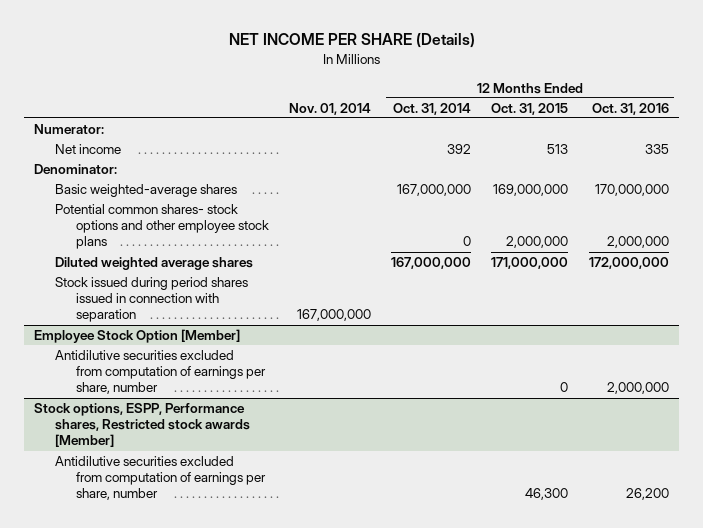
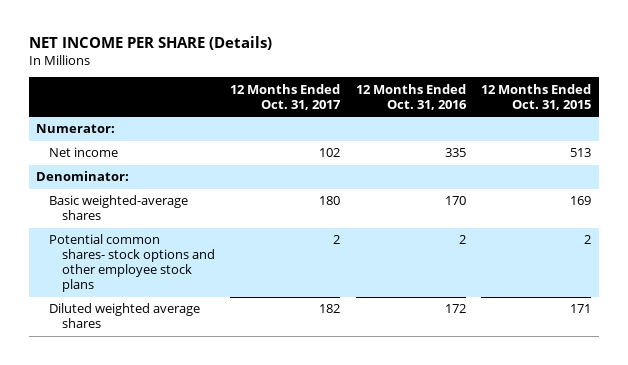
- | Nov. 01, 2014 | 12 Months Ended Oct. 31, 2014 | 12 Months Ended Oct. 31, 2015 | 12 Months Ended Oct. 31, 2016
+ | 12 Months Ended Oct. 31, 2017 | 12 Months Ended Oct. 31, 2016 | 12 Months Ended Oct. 31, 2015
- Basic weighted-average shares | | 167,000,000 | 169,000,000 | 170,000,000
- Potential common shares- stock options and other employee stock plans | | 0 | 2,000,000 | 2,000,000
- Diluted weighted average shares | | 167,000,000 | 171,000,000 | 172,000,000
- Stock issued during period shares issued in connection with separation | 167,000,000 | | |
- Employee Stock Option [Member]
- Antidilutive securities excluded from computation of earnings per share, number | | | 0 | 2,000,000
- Stock options, ESPP, Performance shares, Restricted stock awards [Member]
- Antidilutive securities excluded from computation of earnings per share, number | | | 46,300 | 26,200
+ Basic weighted-average shares | 180 | 170 | 169
+ Potential common shares- stock options and other employee stock plans | 2 | 2 | 2
+ Diluted weighted average shares | 182 | 172 | 171

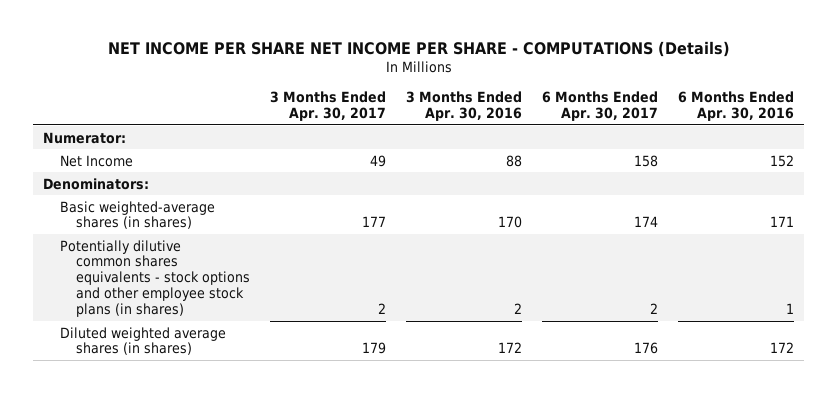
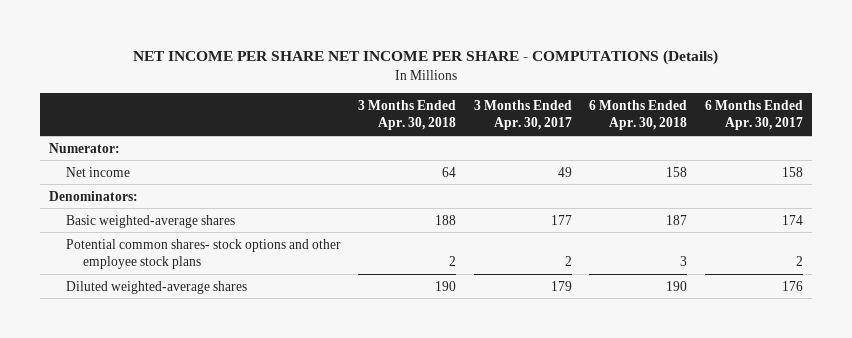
- | 3 Months Ended Apr. 30, 2017 | 3 Months Ended Apr. 30, 2016 | 6 Months Ended Apr. 30, 2017 | 6 Months Ended Apr. 30, 2016
+ | 3 Months Ended Apr. 30, 2018 | 3 Months Ended Apr. 30, 2017 | 6 Months Ended Apr. 30, 2018 | 6 Months Ended Apr. 30, 2017
- Net Income | 49 | 88 | 158 | 152
+ Net income | 64 | 49 | 158 | 158
- Basic weighted-average shares (in shares) | 177 | 170 | 174 | 171
- Potentially dilutive common shares equivalents - stock options and other employee stock plans (in shares) | 2 | 2 | 2 | 1
- Diluted weighted average shares (in shares) | 179 | 172 | 176 | 172
+ Basic weighted-average shares | 188 | 177 | 187 | 174
+ Potential common shares- stock options and other employee stock plans | 2 | 2 | 3 | 2
+ Diluted weighted-average shares | 190 | 179 | 190 | 176

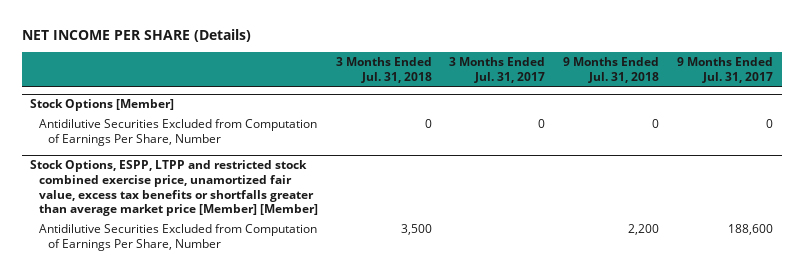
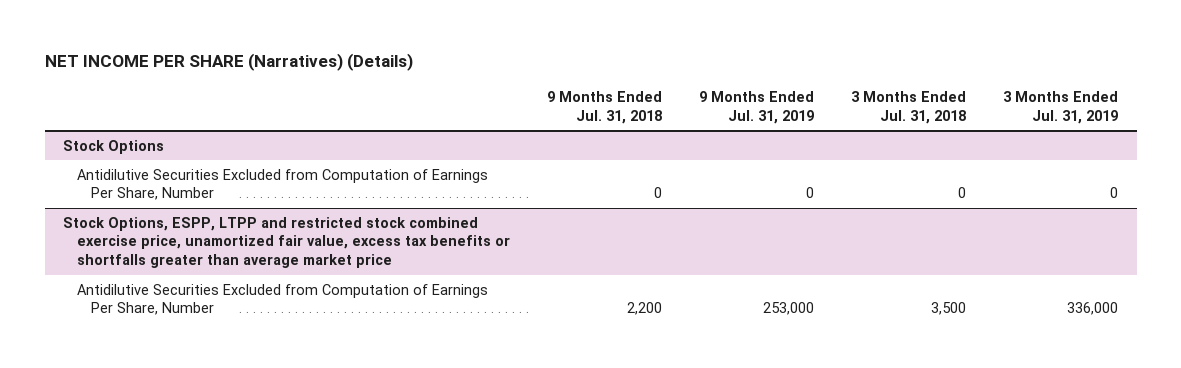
- NET INCOME PER SHARE (Details)
+ NET INCOME PER SHARE (Narratives) (Details)
- | 3 Months Ended Jul. 31, 2018 | 3 Months Ended Jul. 31, 2017 | 9 Months Ended Jul. 31, 2018 | 9 Months Ended Jul. 31, 2017
+ | 9 Months Ended Jul. 31, 2018 | 9 Months Ended Jul. 31, 2019 | 3 Months Ended Jul. 31, 2018 | 3 Months Ended Jul. 31, 2019
- Stock Options [Member]
+ Stock Options
- Stock Options, ESPP, LTPP and restricted stock combined exercise price, unamortized fair value, excess tax benefits or shortfalls greater than average market price [Member] [Member]
+ Stock Options, ESPP, LTPP and restricted stock combined exercise price, unamortized fair value, excess tax benefits or shortfalls greater than average market price

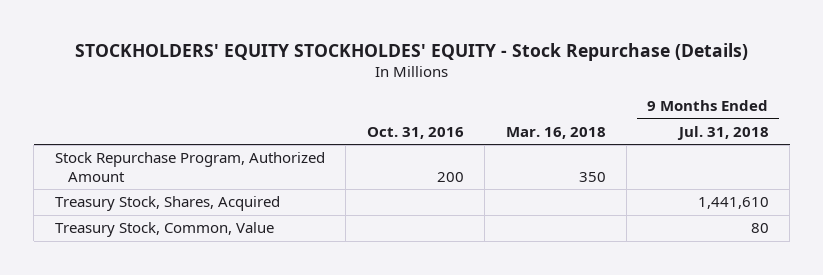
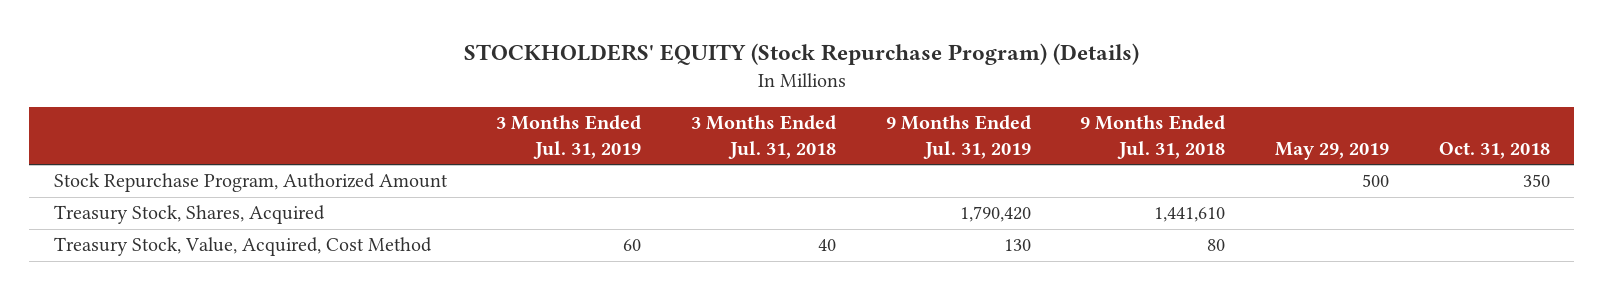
- STOCKHOLDERS' EQUITY STOCKHOLDES' EQUITY - Stock Repurchase (Details)
+ STOCKHOLDERS' EQUITY (Stock Repurchase Program) (Details)
- | Oct. 31, 2016 | Mar. 16, 2018 | 9 Months Ended Jul. 31, 2018
+ | 3 Months Ended Jul. 31, 2019 | 3 Months Ended Jul. 31, 2018 | 9 Months Ended Jul. 31, 2019 | 9 Months Ended Jul. 31, 2018 | May 29, 2019 | Oct. 31, 2018
- Treasury Stock, Common, Value | | | 80
+ Treasury Stock, Value, Acquired, Cost Method | 60 | 40 | 130 | 80 | |

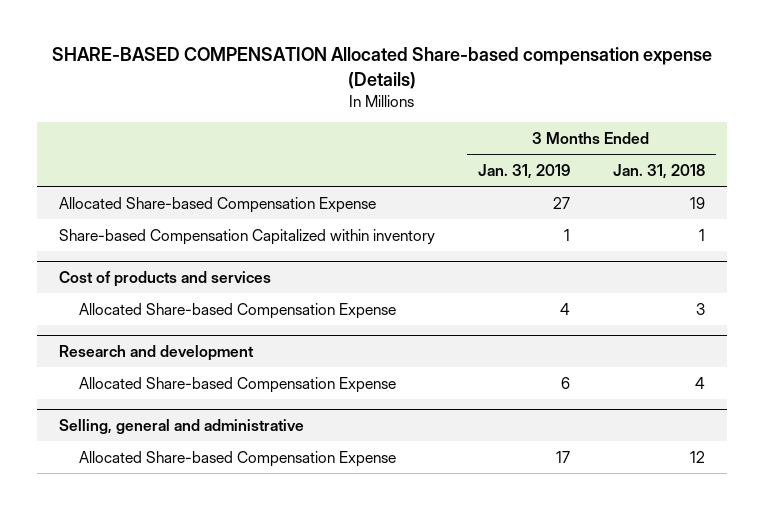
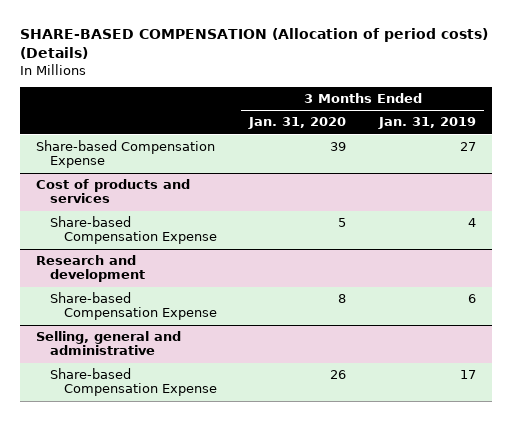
- SHARE-BASED COMPENSATION Allocated Share-based compensation expense (Details)
+ SHARE-BASED COMPENSATION (Allocation of period costs) (Details)
- | 3 Months Ended Jan. 31, 2019 | 3 Months Ended Jan. 31, 2018
+ | 3 Months Ended Jan. 31, 2020 | 3 Months Ended Jan. 31, 2019
- Allocated Share-based Compensation Expense | 27 | 19
- Share-based Compensation Capitalized within inventory | 1 | 1
+ Share-based Compensation Expense | 39 | 27
@ Cost of products and services
- Allocated Share-based Compensation Expense | 4 | 3
+ Share-based Compensation Expense | 5 | 4
@ Research and development
- Allocated Share-based Compensation Expense | 6 | 4
+ Share-based Compensation Expense | 8 | 6
@ Selling, general and administrative
- Allocated Share-based Compensation Expense | 17 | 12
+ Share-based Compensation Expense | 26 | 17

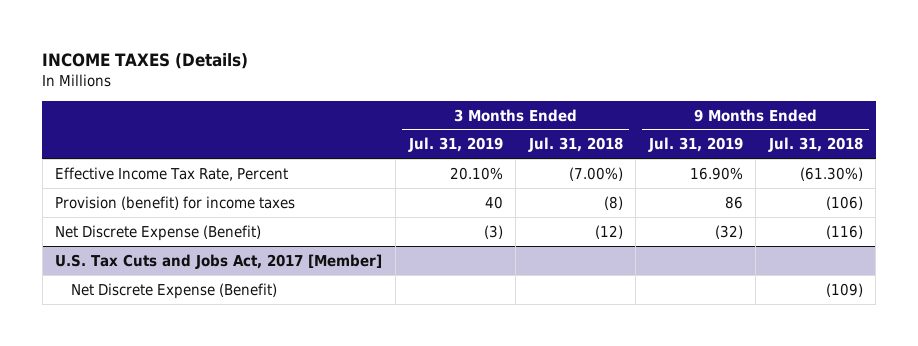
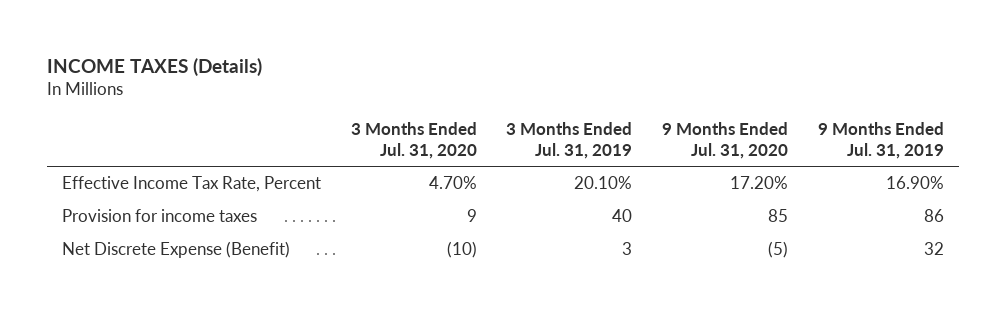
- | 3 Months Ended Jul. 31, 2019 | 3 Months Ended Jul. 31, 2018 | 9 Months Ended Jul. 31, 2019 | 9 Months Ended Jul. 31, 2018
+ | 3 Months Ended Jul. 31, 2020 | 3 Months Ended Jul. 31, 2019 | 9 Months Ended Jul. 31, 2020 | 9 Months Ended Jul. 31, 2019
- Provision (benefit) for income taxes | 40 | (8) | 86 | (106)
- Net Discrete Expense (Benefit) | (3) | (12) | (32) | (116)
- U.S. Tax Cuts and Jobs Act, 2017 [Member]
- Net Discrete Expense (Benefit) | | | | (109)
+ Provision for income taxes | 9 | 40 | 85 | 86
+ Net Discrete Expense (Benefit) | (10) | 3 | (5) | 32

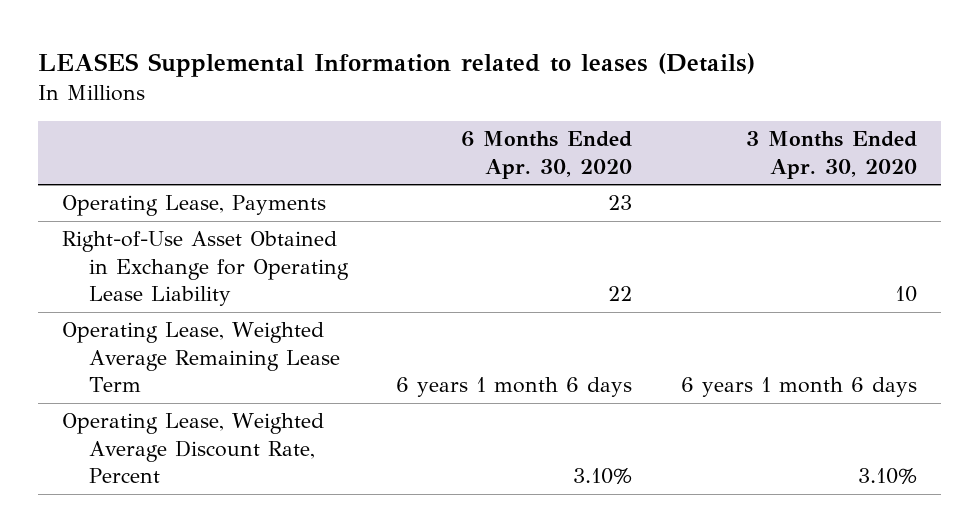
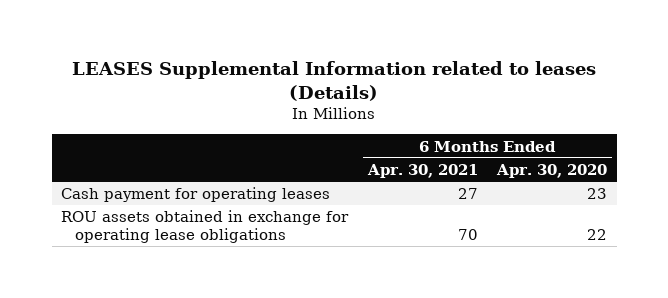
- | 6 Months Ended Apr. 30, 2020 | 3 Months Ended Apr. 30, 2020
+ | 6 Months Ended Apr. 30, 2021 | 6 Months Ended Apr. 30, 2020
- Operating Lease, Payments | 23 |
- Right-of-Use Asset Obtained in Exchange for Operating Lease Liability | 22 | 10
- Operating Lease, Weighted Average Remaining Lease Term | 6 years 1 month 6 days | 6 years 1 month 6 days
- Operating Lease, Weighted Average Discount Rate, Percent | 3.10% | 3.10%
+ Cash payment for operating leases | 27 | 23
+ ROU assets obtained in exchange for operating lease obligations | 70 | 22

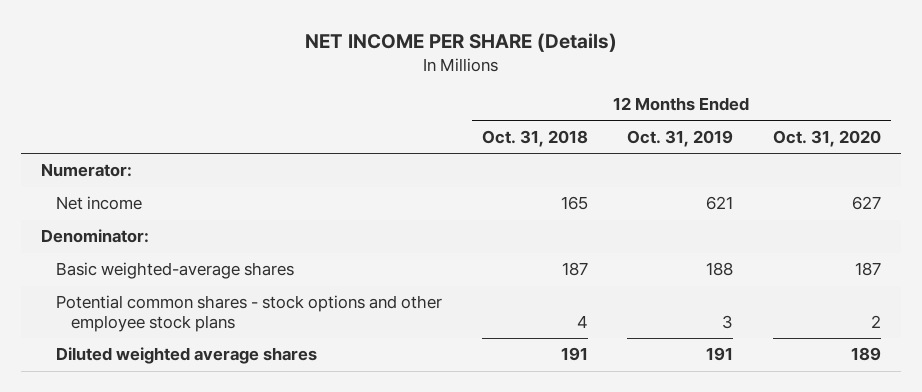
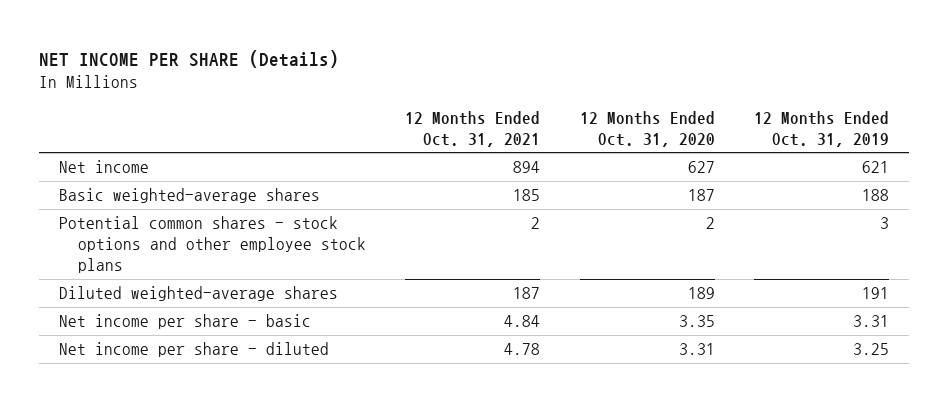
- | 12 Months Ended Oct. 31, 2018 | 12 Months Ended Oct. 31, 2019 | 12 Months Ended Oct. 31, 2020
+ | 12 Months Ended Oct. 31, 2021 | 12 Months Ended Oct. 31, 2020 | 12 Months Ended Oct. 31, 2019
- Numerator:
- Denominator:
- Diluted weighted average shares | 191 | 191 | 189
+ Diluted weighted-average shares | 187 | 189 | 191
+ Net income per share - basic | 4.84 | 3.35 | 3.31
+ Net income per share - diluted | 4.78 | 3.31 | 3.25

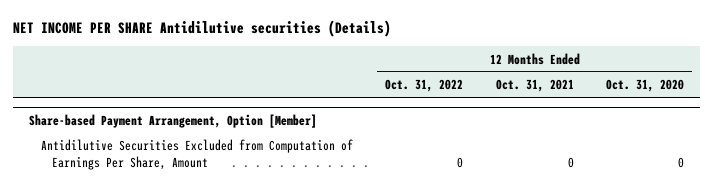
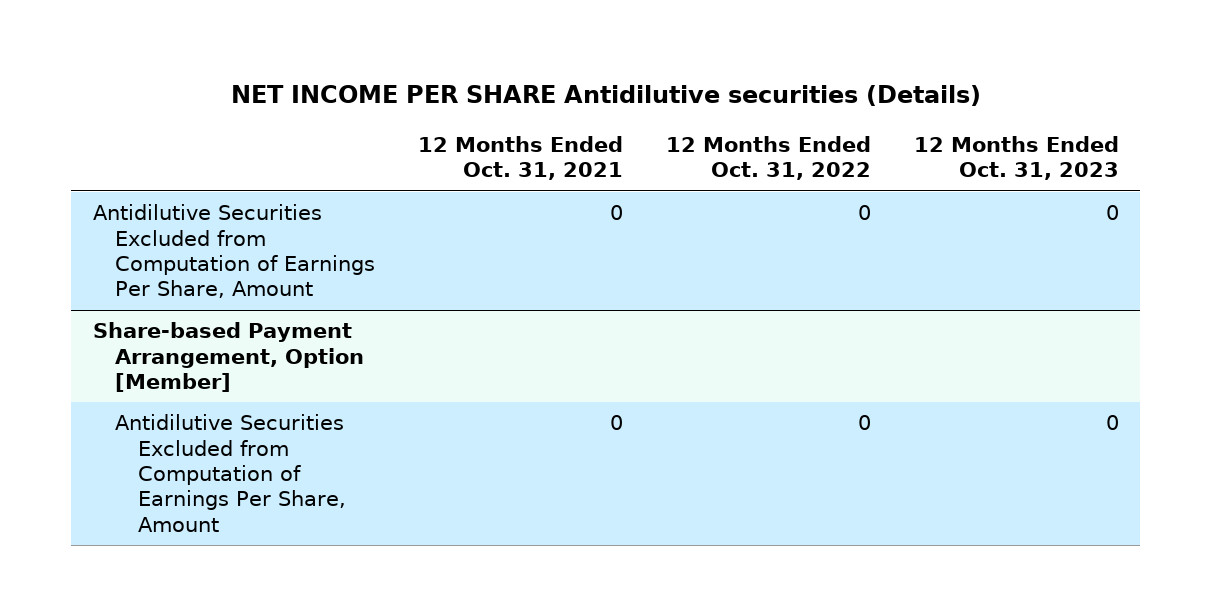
- | 12 Months Ended Oct. 31, 2022 | 12 Months Ended Oct. 31, 2021 | 12 Months Ended Oct. 31, 2020
+ | 12 Months Ended Oct. 31, 2021 | 12 Months Ended Oct. 31, 2022 | 12 Months Ended Oct. 31, 2023
+ Antidilutive Securities Excluded from Computation of Earnings Per Share, Amount | 0 | 0 | 0

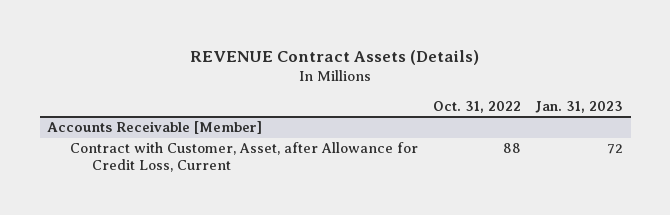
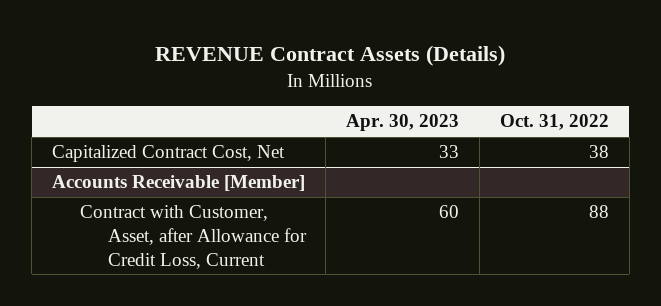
- | Oct. 31, 2022 | Jan. 31, 2023
+ | Apr. 30, 2023 | Oct. 31, 2022
+ Capitalized Contract Cost, Net | 33 | 38

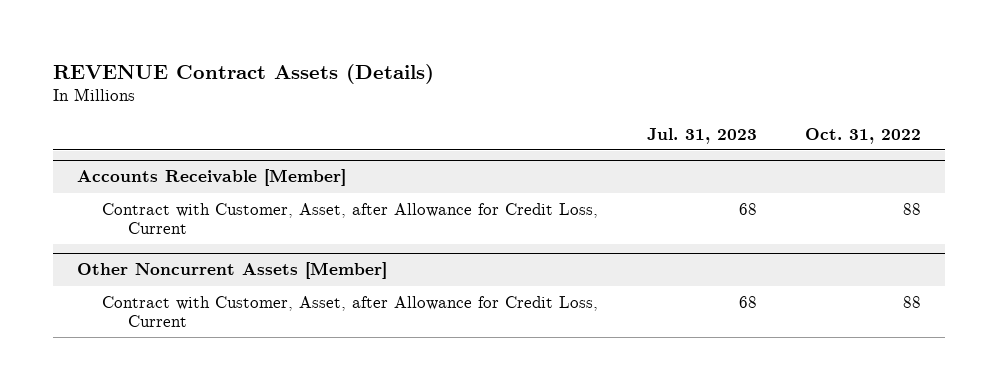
- | Apr. 30, 2023 | Oct. 31, 2022
+ | Jul. 31, 2023 | Oct. 31, 2022
- Capitalized Contract Cost, Net | 33 | 38
+ Other Noncurrent Assets [Member]
+ Contract with Customer, Asset, after Allowance for Credit Loss, Current | 68 | 88

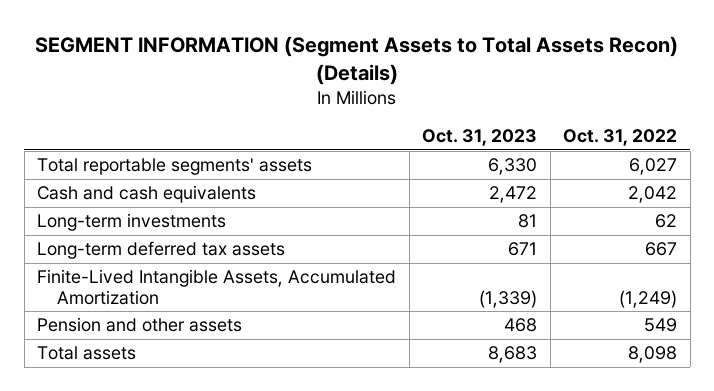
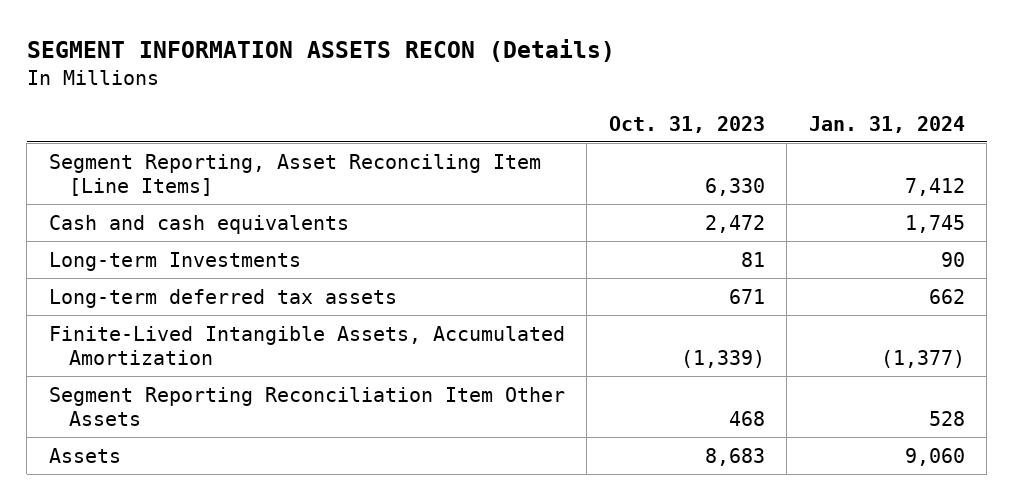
- SEGMENT INFORMATION (Segment Assets to Total Assets Recon) (Details)
+ SEGMENT INFORMATION ASSETS RECON (Details)
- | Oct. 31, 2023 | Oct. 31, 2022
+ | Oct. 31, 2023 | Jan. 31, 2024
- Total reportable segments' assets | 6,330 | 6,027
+ Segment Reporting, Asset Reconciling Item [Line Items] | 6,330 | 7,412
- Long-term investments | 81 | 62
+ Long-term Investments | 81 | 90
- Pension and other assets | 468 | 549
- Total assets | 8,683 | 8,098
+ Segment Reporting Reconciliation Item Other Assets | 468 | 528
+ Assets | 8,683 | 9,060

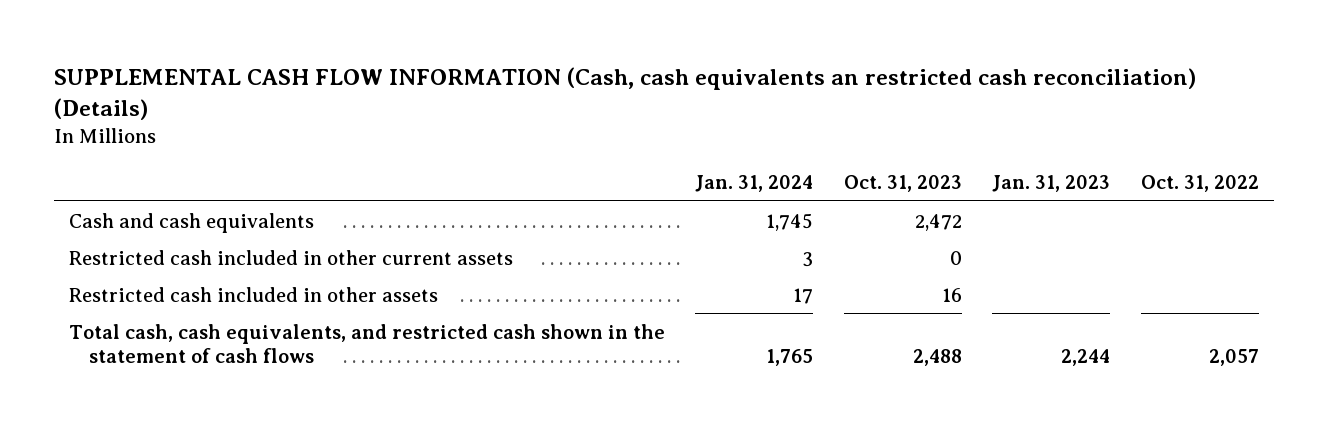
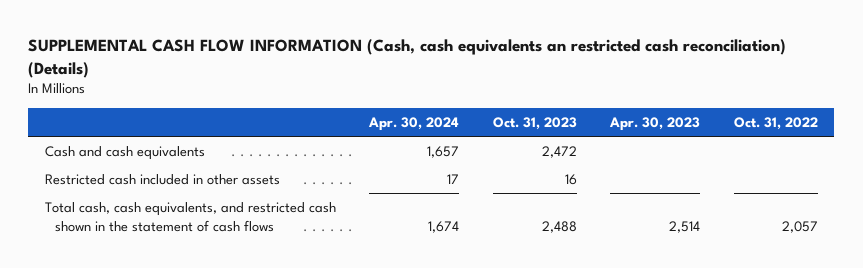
- | Jan. 31, 2024 | Oct. 31, 2023 | Jan. 31, 2023 | Oct. 31, 2022
+ | Apr. 30, 2024 | Oct. 31, 2023 | Apr. 30, 2023 | Oct. 31, 2022
- Restricted cash included in other current assets | 3 | 0 | |

